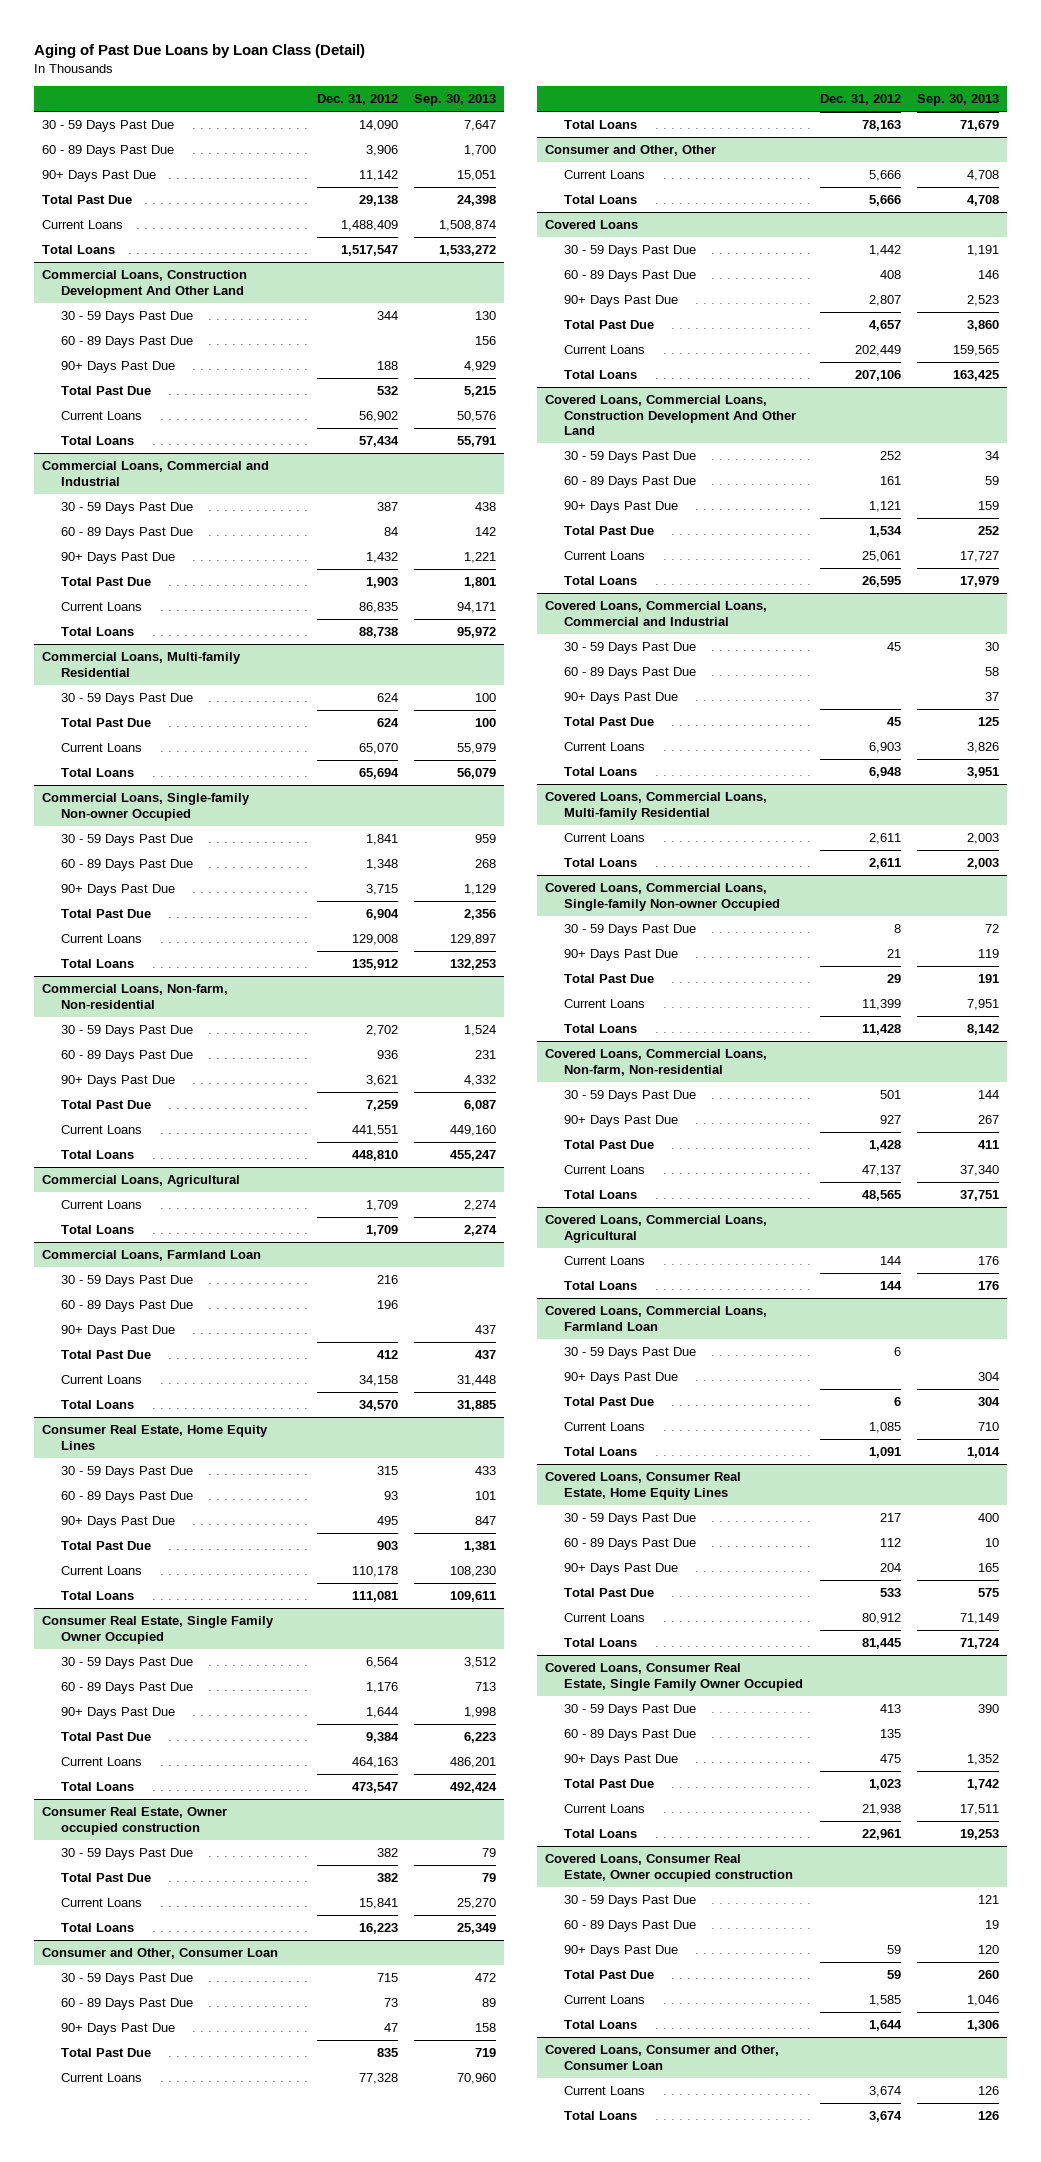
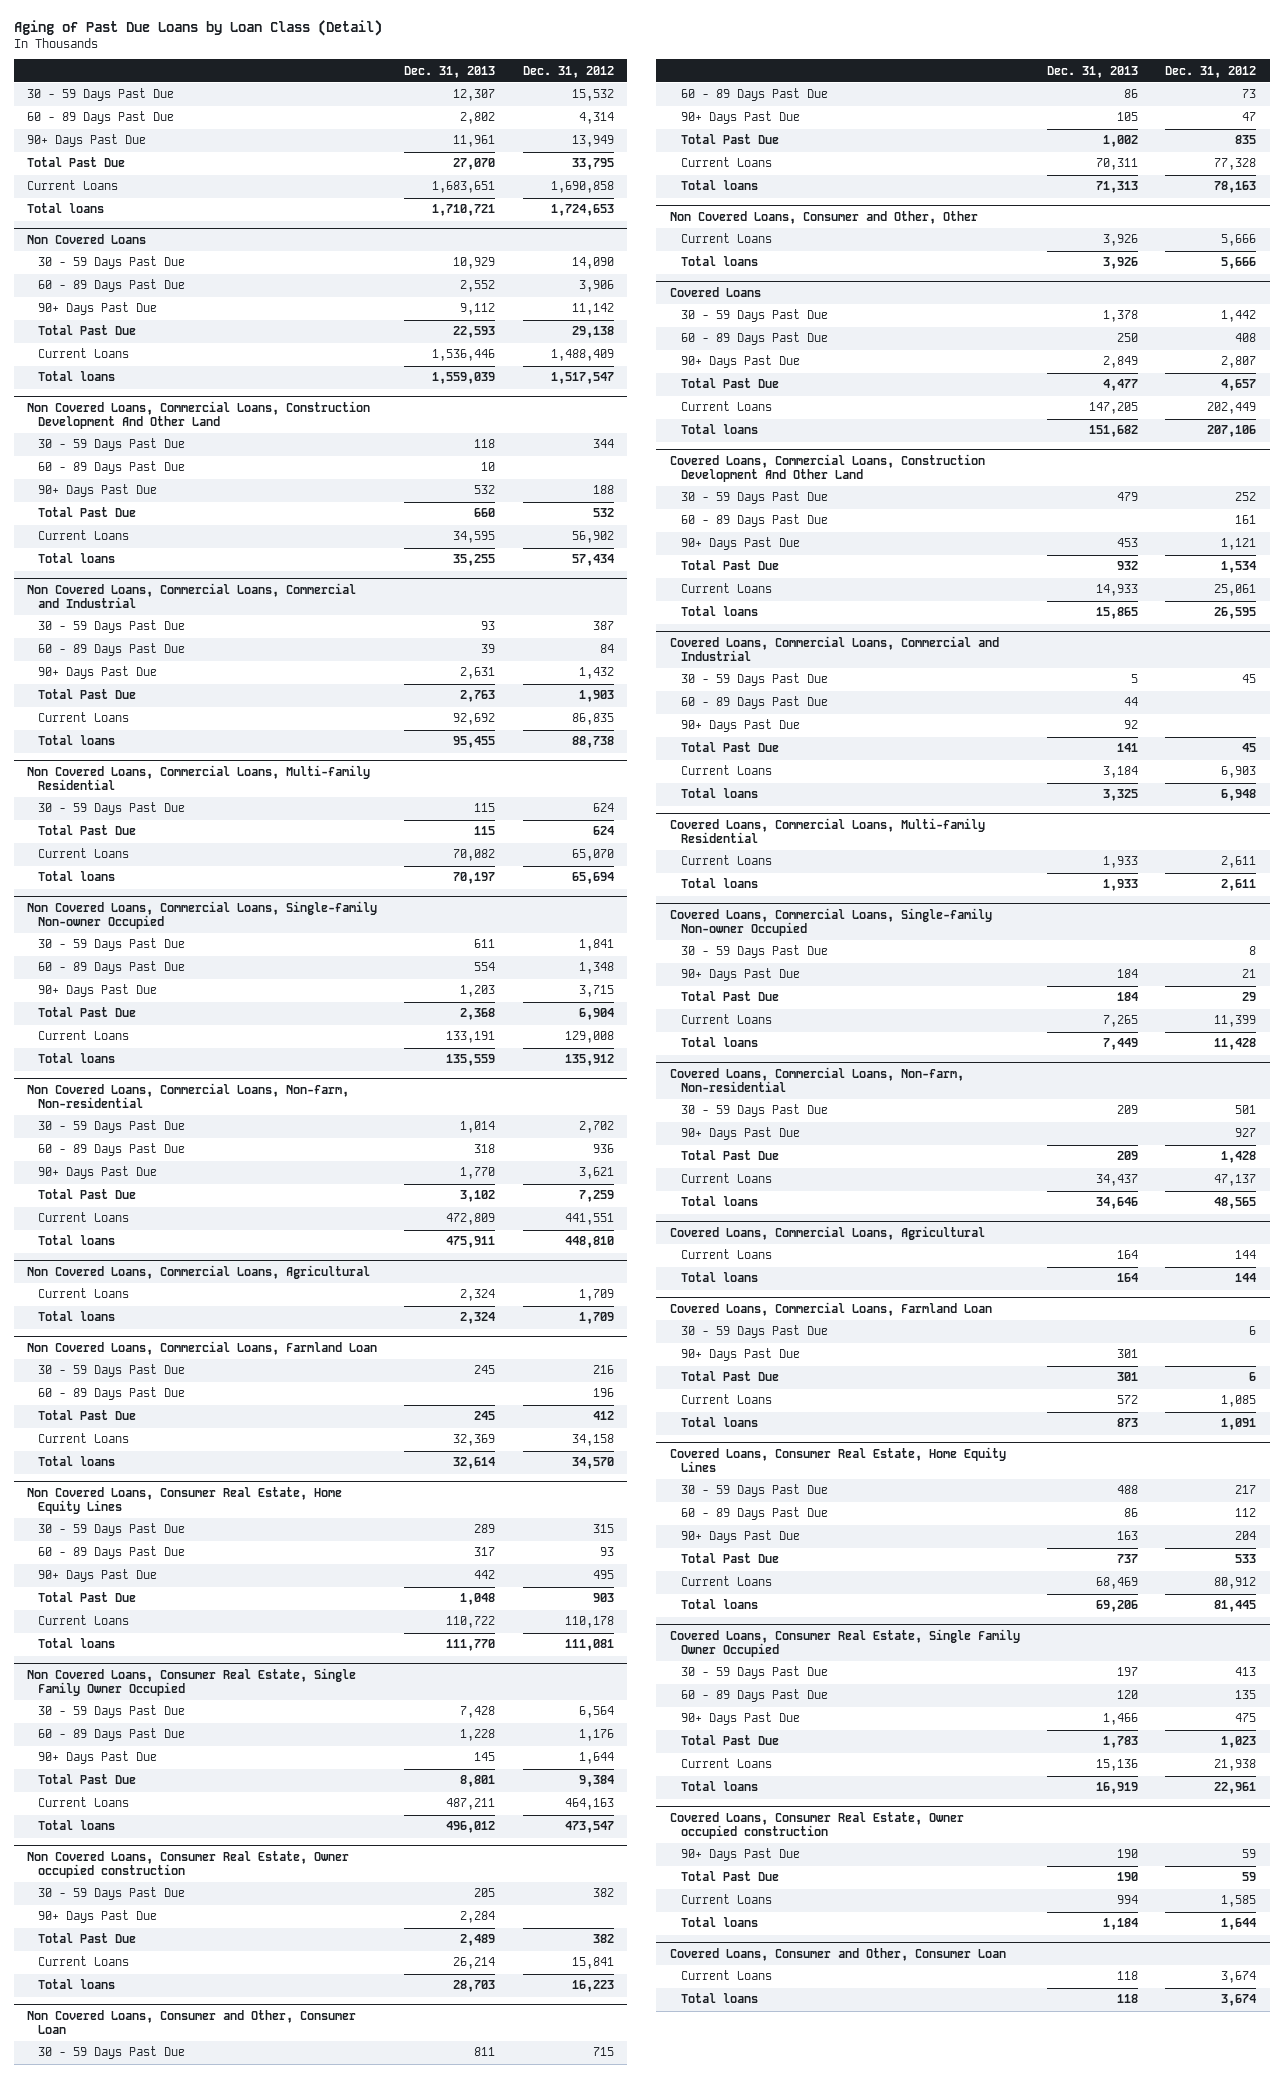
- | Dec. 31, 2012 | Sep. 30, 2013
+ | Dec. 31, 2013 | Dec. 31, 2012
+ 30 - 59 Days Past Due | 12,307 | 15,532
+ 60 - 89 Days Past Due | 2,802 | 4,314
+ 90+ Days Past Due | 11,961 | 13,949
+ Total Past Due | 27,070 | 33,795
+ Current Loans | 1,683,651 | 1,690,858
+ Total loans | 1,710,721 | 1,724,653
+ Non Covered Loans
- Total Loans | 1,517,547 | 1,533,272
- Commercial Loans, Construction Development And Other Land
+ Total loans | 1,559,039 | 1,517,547
+ Non Covered Loans, Commercial Loans, Construction Development And Other Land
- Total Loans | 57,434 | 55,791
- Commercial Loans, Commercial and Industrial
+ Total loans | 35,255 | 57,434
+ Non Covered Loans, Commercial Loans, Commercial and Industrial
- Total Loans | 88,738 | 95,972
- Commercial Loans, Multi-family Residential
+ Total loans | 95,455 | 88,738
+ Non Covered Loans, Commercial Loans, Multi-family Residential
- Total Loans | 65,694 | 56,079
- Commercial Loans, Single-family Non-owner Occupied
+ Total loans | 70,197 | 65,694
+ Non Covered Loans, Commercial Loans, Single-family Non-owner Occupied
- Total Loans | 135,912 | 132,253
- Commercial Loans, Non-farm, Non-residential
+ Total loans | 135,559 | 135,912
+ Non Covered Loans, Commercial Loans, Non-farm, Non-residential
- Total Loans | 448,810 | 455,247
- Commercial Loans, Agricultural
+ Total loans | 475,911 | 448,810
+ Non Covered Loans, Commercial Loans, Agricultural
- Total Loans | 1,709 | 2,274
- Commercial Loans, Farmland Loan
+ Total loans | 2,324 | 1,709
+ Non Covered Loans, Commercial Loans, Farmland Loan
- 90+ Days Past Due | | 437
- Total Loans | 34,570 | 31,885
- Consumer Real Estate, Home Equity Lines
+ Total loans | 32,614 | 34,570
+ Non Covered Loans, Consumer Real Estate, Home Equity Lines
- Total Loans | 111,081 | 109,611
- Consumer Real Estate, Single Family Owner Occupied
+ Total loans | 111,770 | 111,081
+ Non Covered Loans, Consumer Real Estate, Single Family Owner Occupied
- Total Loans | 473,547 | 492,424
- Consumer Real Estate, Owner occupied construction
+ Total loans | 496,012 | 473,547
+ Non Covered Loans, Consumer Real Estate, Owner occupied construction
+ 90+ Days Past Due | 2,284 |
- Total Loans | 16,223 | 25,349
- Consumer and Other, Consumer Loan
+ Total loans | 28,703 | 16,223
+ Non Covered Loans, Consumer and Other, Consumer Loan
- Total Loans | 78,163 | 71,679
- Consumer and Other, Other
+ Total loans | 71,313 | 78,163
+ Non Covered Loans, Consumer and Other, Other
- Total Loans | 5,666 | 4,708
+ Total loans | 3,926 | 5,666
@ Covered Loans
- Total Loans | 207,106 | 163,425
+ Total loans | 151,682 | 207,106
@ Covered Loans, Commercial Loans, Construction Development And Other Land
- Total Loans | 26,595 | 17,979
+ Total loans | 15,865 | 26,595
@ Covered Loans, Commercial Loans, Commercial and Industrial
- Total Loans | 6,948 | 3,951
+ Total loans | 3,325 | 6,948
@ Covered Loans, Commercial Loans, Multi-family Residential
- Total Loans | 2,611 | 2,003
+ Total loans | 1,933 | 2,611
@ Covered Loans, Commercial Loans, Single-family Non-owner Occupied
- Total Loans | 11,428 | 8,142
+ Total loans | 7,449 | 11,428
@ Covered Loans, Commercial Loans, Non-farm, Non-residential
- Total Loans | 48,565 | 37,751
+ Total loans | 34,646 | 48,565
@ Covered Loans, Commercial Loans, Agricultural
- Total Loans | 144 | 176
+ Total loans | 164 | 144
@ Covered Loans, Commercial Loans, Farmland Loan
- Total Loans | 1,091 | 1,014
+ Total loans | 873 | 1,091
@ Covered Loans, Consumer Real Estate, Home Equity Lines
- Total Loans | 81,445 | 71,724
+ Total loans | 69,206 | 81,445
@ Covered Loans, Consumer Real Estate, Single Family Owner Occupied
- Total Loans | 22,961 | 19,253
+ Total loans | 16,919 | 22,961
@ Covered Loans, Consumer Real Estate, Owner occupied construction
- 30 - 59 Days Past Due | | 121
- 60 - 89 Days Past Due | | 19
- Total Loans | 1,644 | 1,306
+ Total loans | 1,184 | 1,644
@ Covered Loans, Consumer and Other, Consumer Loan
- Total Loans | 3,674 | 126
+ Total loans | 118 | 3,674

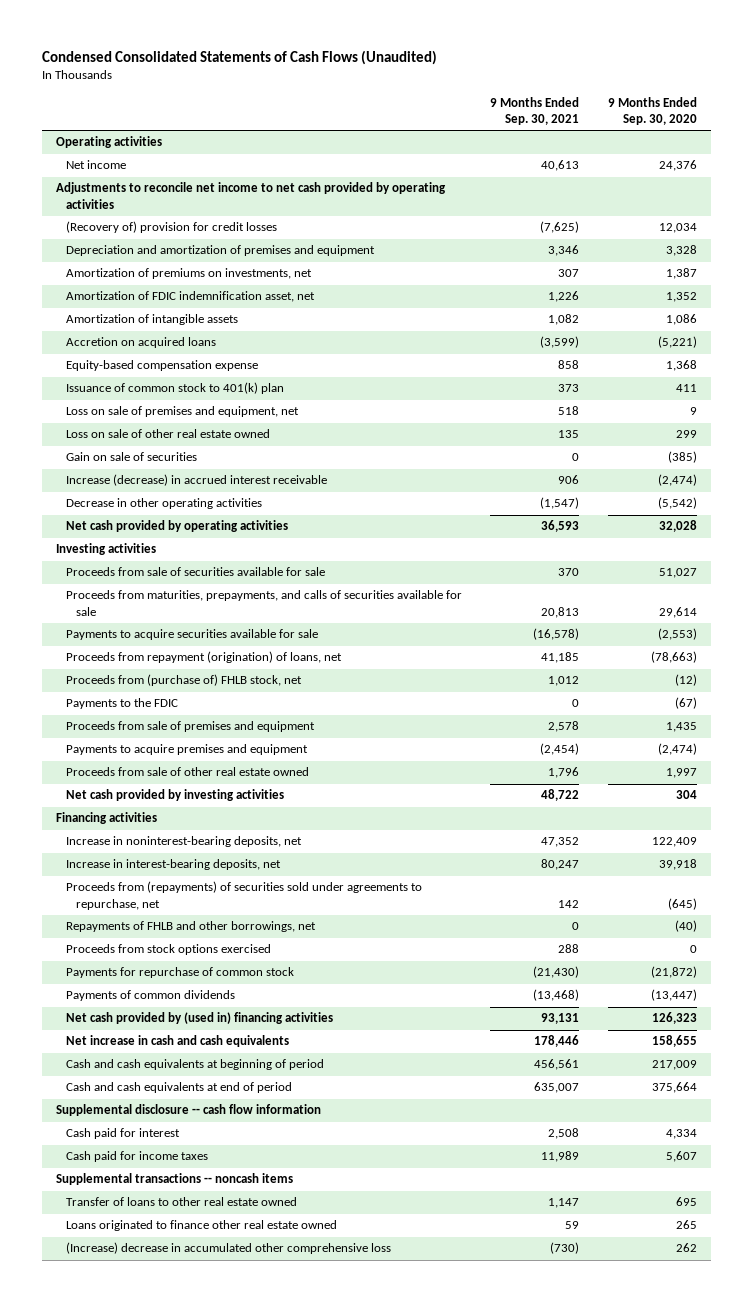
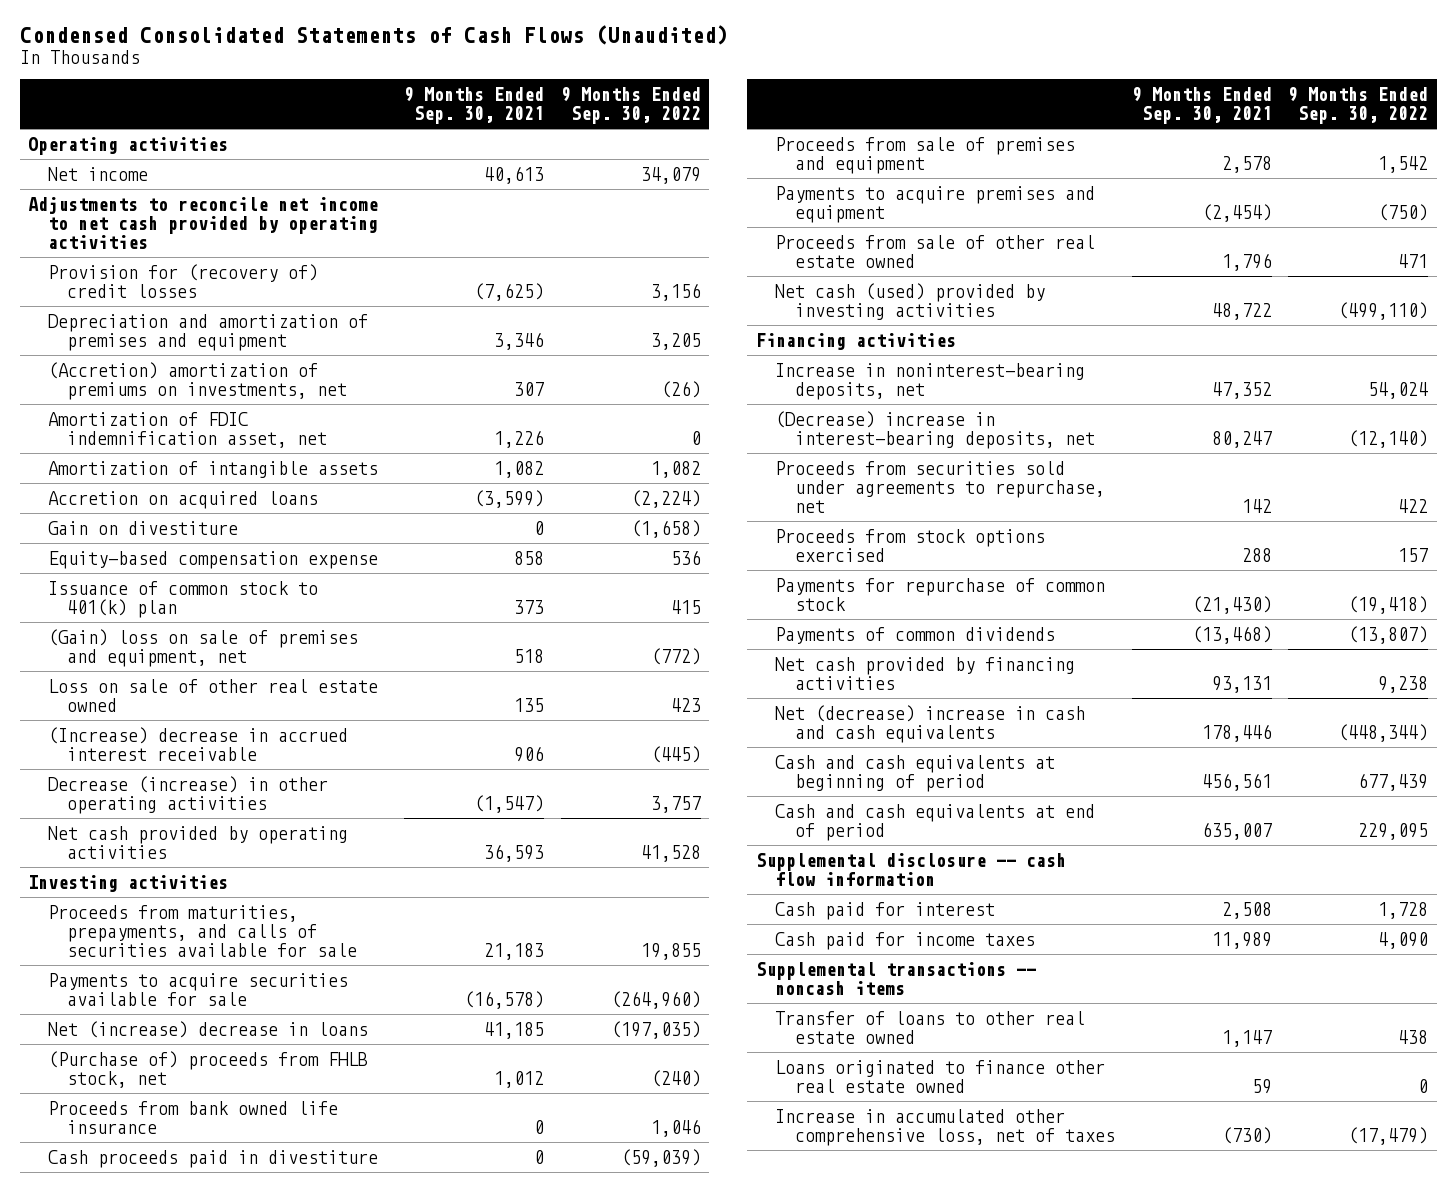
- | 9 Months Ended Sep. 30, 2021 | 9 Months Ended Sep. 30, 2020
+ | 9 Months Ended Sep. 30, 2021 | 9 Months Ended Sep. 30, 2022
- (Recovery of) provision for credit losses | (7,625) | 12,034
+ Provision for (recovery of) credit losses | (7,625) | 3,156
- Amortization of premiums on investments, net | 307 | 1,387
+ (Accretion) amortization of premiums on investments, net | 307 | (26)
+ Gain on divestiture | 0 | (1,658)
- Loss on sale of premises and equipment, net | 518 | 9
+ (Gain) loss on sale of premises and equipment, net | 518 | (772)
- Gain on sale of securities | 0 | (385)
- Increase (decrease) in accrued interest receivable | 906 | (2,474)
- Decrease in other operating activities | (1,547) | (5,542)
+ (Increase) decrease in accrued interest receivable | 906 | (445)
+ Decrease (increase) in other operating activities | (1,547) | 3,757
- Proceeds from sale of securities available for sale | 370 | 51,027
- Proceeds from maturities, prepayments, and calls of securities available for sale | 20,813 | 29,614
+ Proceeds from maturities, prepayments, and calls of securities available for sale | 21,183 | 19,855
- Proceeds from repayment (origination) of loans, net | 41,185 | (78,663)
- Proceeds from (purchase of) FHLB stock, net | 1,012 | (12)
- Payments to the FDIC | 0 | (67)
+ Net (increase) decrease in loans | 41,185 | (197,035)
+ (Purchase of) proceeds from FHLB stock, net | 1,012 | (240)
+ Proceeds from bank owned life insurance | 0 | 1,046
+ Cash proceeds paid in divestiture | 0 | (59,039)
- Net cash provided by investing activities | 48,722 | 304
+ Net cash (used) provided by investing activities | 48,722 | (499,110)
- Increase in interest-bearing deposits, net | 80,247 | 39,918
- Proceeds from (repayments) of securities sold under agreements to repurchase, net | 142 | (645)
- Repayments of FHLB and other borrowings, net | 0 | (40)
+ (Decrease) increase in interest-bearing deposits, net | 80,247 | (12,140)
+ Proceeds from securities sold under agreements to repurchase, net | 142 | 422
- Net cash provided by (used in) financing activities | 93,131 | 126,323
- Net increase in cash and cash equivalents | 178,446 | 158,655
+ Net cash provided by financing activities | 93,131 | 9,238
+ Net (decrease) increase in cash and cash equivalents | 178,446 | (448,344)
- (Increase) decrease in accumulated other comprehensive loss | (730) | 262
+ Increase in accumulated other comprehensive loss, net of taxes | (730) | (17,479)

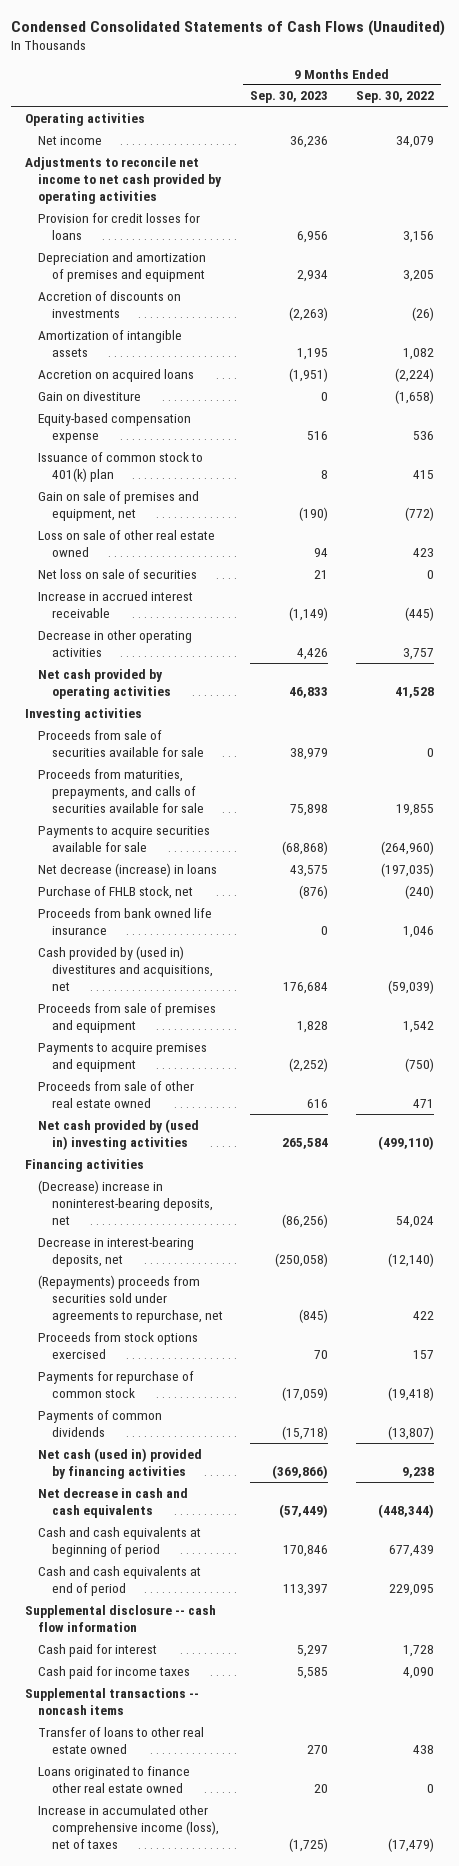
- | 9 Months Ended Sep. 30, 2021 | 9 Months Ended Sep. 30, 2022
+ | 9 Months Ended Sep. 30, 2023 | 9 Months Ended Sep. 30, 2022
- Provision for (recovery of) credit losses | (7,625) | 3,156
+ Provision for credit losses for loans | 6,956 | 3,156
- (Accretion) amortization of premiums on investments, net | 307 | (26)
- Amortization of FDIC indemnification asset, net | 1,226 | 0
+ Accretion of discounts on investments | (2,263) | (26)
- (Gain) loss on sale of premises and equipment, net | 518 | (772)
+ Gain on sale of premises and equipment, net | (190) | (772)
- (Increase) decrease in accrued interest receivable | 906 | (445)
- Decrease (increase) in other operating activities | (1,547) | 3,757
+ Net loss on sale of securities | 21 | 0
+ Increase in accrued interest receivable | (1,149) | (445)
+ Decrease in other operating activities | 4,426 | 3,757
+ Proceeds from sale of securities available for sale | 38,979 | 0
- Net (increase) decrease in loans | 41,185 | (197,035)
- (Purchase of) proceeds from FHLB stock, net | 1,012 | (240)
+ Net decrease (increase) in loans | 43,575 | (197,035)
+ Purchase of FHLB stock, net | (876) | (240)
- Cash proceeds paid in divestiture | 0 | (59,039)
+ Cash provided by (used in) divestitures and acquisitions, net | 176,684 | (59,039)
- Net cash (used) provided by investing activities | 48,722 | (499,110)
+ Net cash provided by (used in) investing activities | 265,584 | (499,110)
- Increase in noninterest-bearing deposits, net | 47,352 | 54,024
- (Decrease) increase in interest-bearing deposits, net | 80,247 | (12,140)
- Proceeds from securities sold under agreements to repurchase, net | 142 | 422
+ (Decrease) increase in noninterest-bearing deposits, net | (86,256) | 54,024
+ Decrease in interest-bearing deposits, net | (250,058) | (12,140)
+ (Repayments) proceeds from securities sold under agreements to repurchase, net | (845) | 422
- Net cash provided by financing activities | 93,131 | 9,238
- Net (decrease) increase in cash and cash equivalents | 178,446 | (448,344)
+ Net cash (used in) provided by financing activities | (369,866) | 9,238
+ Net decrease in cash and cash equivalents | (57,449) | (448,344)
- Increase in accumulated other comprehensive loss, net of taxes | (730) | (17,479)
+ Increase in accumulated other comprehensive income (loss), net of taxes | (1,725) | (17,479)

